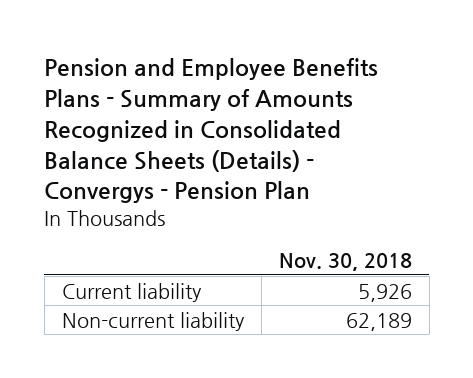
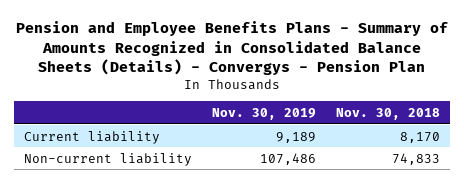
- | Nov. 30, 2018
+ | Nov. 30, 2019 | Nov. 30, 2018
- Current liability | 5,926
- Non-current liability | 62,189
+ Current liability | 9,189 | 8,170
+ Non-current liability | 107,486 | 74,833

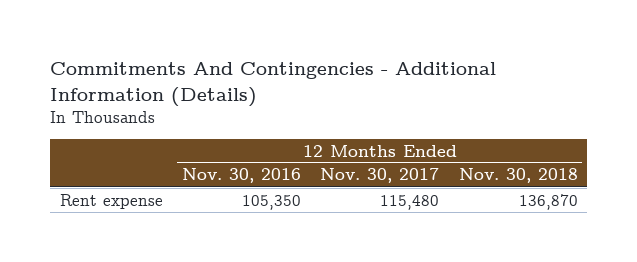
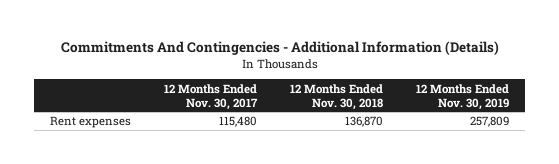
- | 12 Months Ended Nov. 30, 2016 | 12 Months Ended Nov. 30, 2017 | 12 Months Ended Nov. 30, 2018
+ | 12 Months Ended Nov. 30, 2017 | 12 Months Ended Nov. 30, 2018 | 12 Months Ended Nov. 30, 2019
- Rent expense | 105,350 | 115,480 | 136,870
+ Rent expenses | 115,480 | 136,870 | 257,809

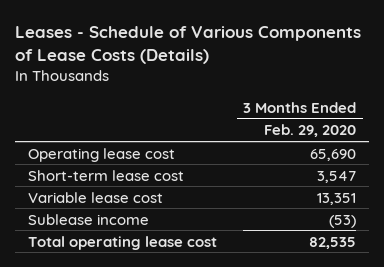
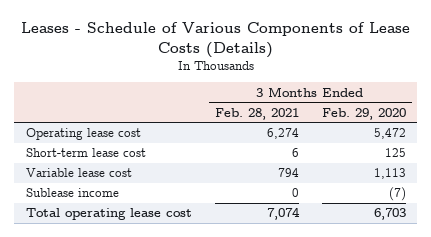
- | 3 Months Ended Feb. 29, 2020
+ | 3 Months Ended Feb. 28, 2021 | 3 Months Ended Feb. 29, 2020
- Operating lease cost | 65,690
- Short-term lease cost | 3,547
- Variable lease cost | 13,351
- Sublease income | (53)
- Total operating lease cost | 82,535
+ Operating lease cost | 6,274 | 5,472
+ Short-term lease cost | 6 | 125
+ Variable lease cost | 794 | 1,113
+ Sublease income | 0 | (7)
+ Total operating lease cost | 7,074 | 6,703

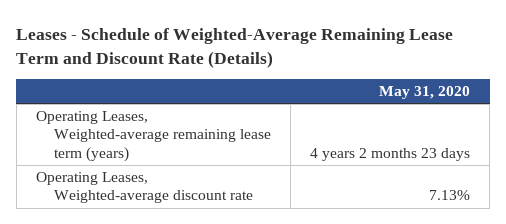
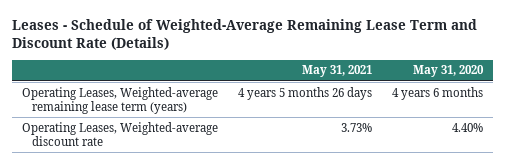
- | May 31, 2020
+ | May 31, 2021 | May 31, 2020
- Operating Leases, Weighted-average remaining lease term (years) | 4 years 2 months 23 days
- Operating Leases, Weighted-average discount rate | 7.13%
+ Operating Leases, Weighted-average remaining lease term (years) | 4 years 5 months 26 days | 4 years 6 months
+ Operating Leases, Weighted-average discount rate | 3.73% | 4.40%

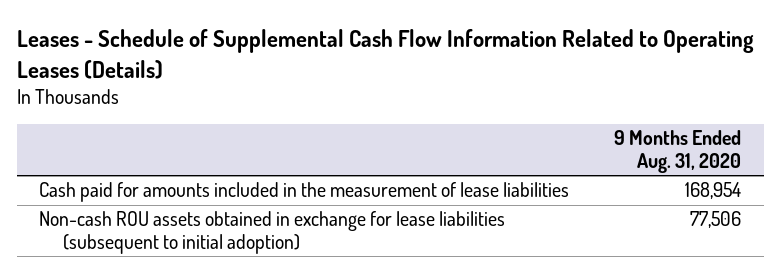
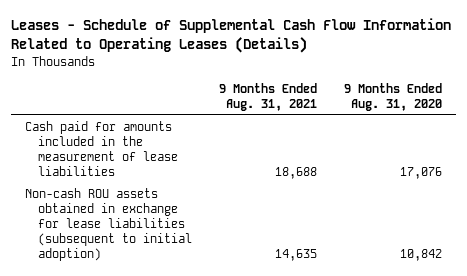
- | 9 Months Ended Aug. 31, 2020
+ | 9 Months Ended Aug. 31, 2021 | 9 Months Ended Aug. 31, 2020
- Cash paid for amounts included in the measurement of lease liabilities | 168,954
- Non-cash ROU assets obtained in exchange for lease liabilities (subsequent to initial adoption) | 77,506
+ Cash paid for amounts included in the measurement of lease liabilities | 18,688 | 17,076
+ Non-cash ROU assets obtained in exchange for lease liabilities (subsequent to initial adoption) | 14,635 | 10,842

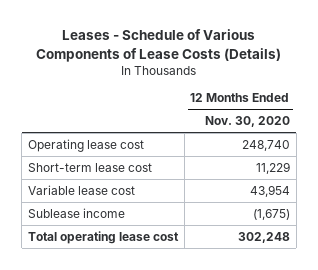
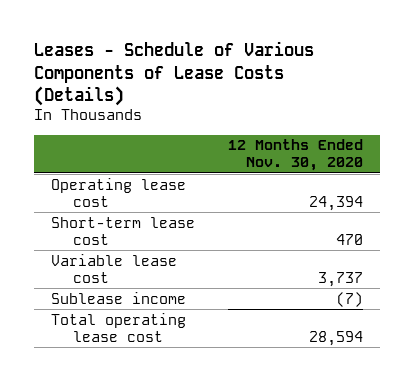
- Operating lease cost | 248,740
- Short-term lease cost | 11,229
- Variable lease cost | 43,954
- Sublease income | (1,675)
- Total operating lease cost | 302,248
+ Operating lease cost | 24,394
+ Short-term lease cost | 470
+ Variable lease cost | 3,737
+ Sublease income | (7)
+ Total operating lease cost | 28,594

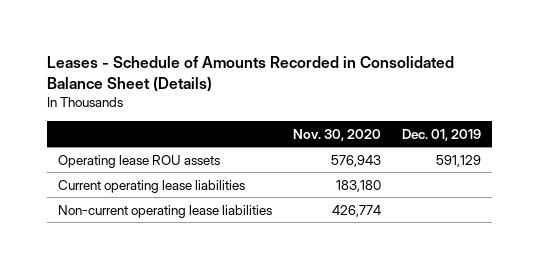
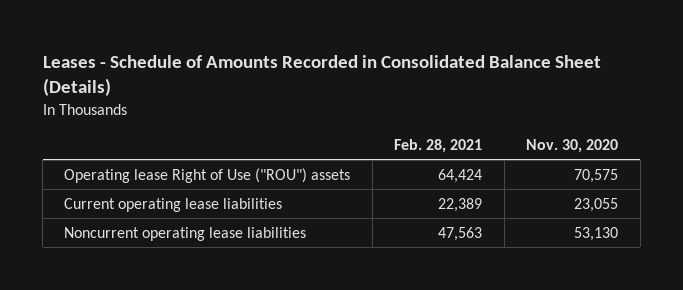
- | Nov. 30, 2020 | Dec. 01, 2019
+ | Feb. 28, 2021 | Nov. 30, 2020
- Operating lease ROU assets | 576,943 | 591,129
- Current operating lease liabilities | 183,180 |
- Non-current operating lease liabilities | 426,774 |
+ Operating lease Right of Use ("ROU") assets | 64,424 | 70,575
+ Current operating lease liabilities | 22,389 | 23,055
+ Noncurrent operating lease liabilities | 47,563 | 53,130

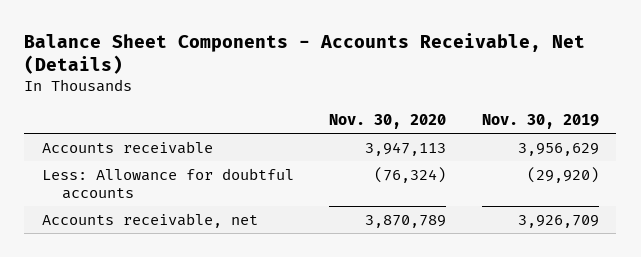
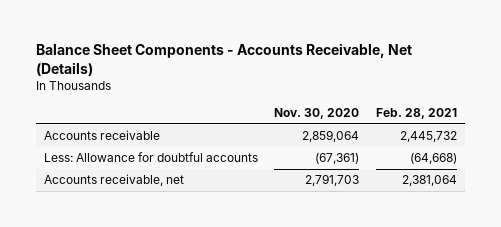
- | Nov. 30, 2020 | Nov. 30, 2019
+ | Nov. 30, 2020 | Feb. 28, 2021
- Accounts receivable | 3,947,113 | 3,956,629
- Less: Allowance for doubtful accounts | (76,324) | (29,920)
- Accounts receivable, net | 3,870,789 | 3,926,709
+ Accounts receivable | 2,859,064 | 2,445,732
+ Less: Allowance for doubtful accounts | (67,361) | (64,668)
+ Accounts receivable, net | 2,791,703 | 2,381,064

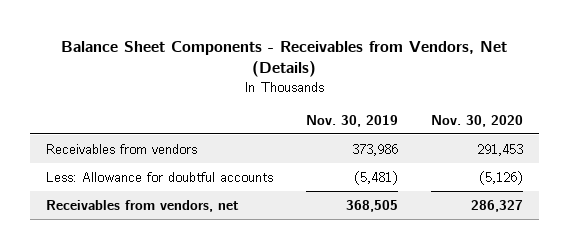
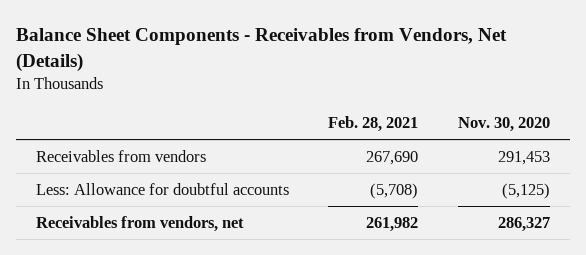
- | Nov. 30, 2019 | Nov. 30, 2020
+ | Feb. 28, 2021 | Nov. 30, 2020
- Less: Allowance for doubtful accounts | (5,481) | (5,126)
+ Less: Allowance for doubtful accounts | (5,708) | (5,125)

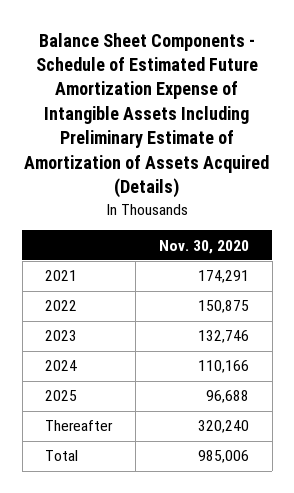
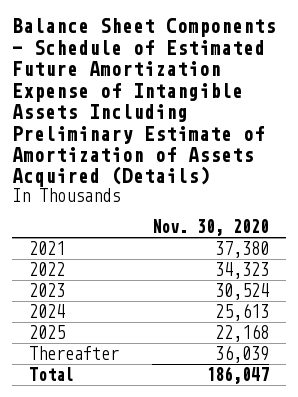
- 2021 | 174,291
- 2022 | 150,875
- 2023 | 132,746
- 2024 | 110,166
- 2025 | 96,688
- Thereafter | 320,240
- Total | 985,006
+ 2021 | 37,380
+ 2022 | 34,323
+ 2023 | 30,524
+ 2024 | 25,613
+ 2025 | 22,168
+ Thereafter | 36,039
+ Total | 186,047

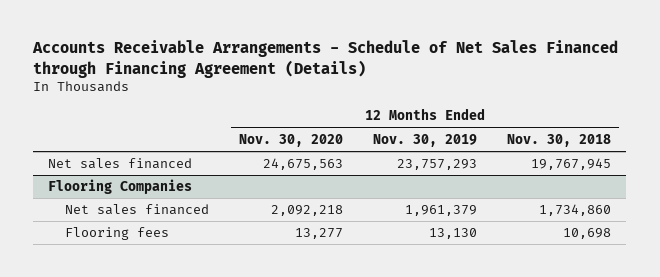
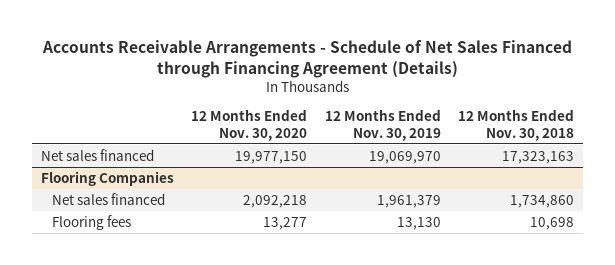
- Net sales financed | 24,675,563 | 23,757,293 | 19,767,945
+ Net sales financed | 19,977,150 | 19,069,970 | 17,323,163

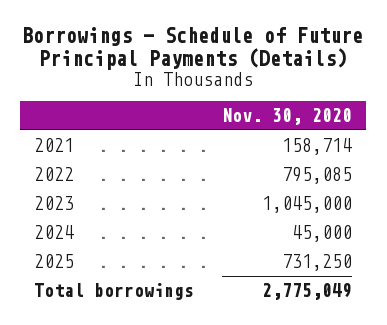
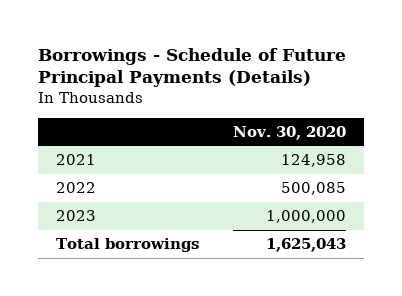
- 2021 | 158,714
- 2022 | 795,085
- 2023 | 1,045,000
- 2024 | 45,000
- 2025 | 731,250
- Total borrowings | 2,775,049
+ 2021 | 124,958
+ 2022 | 500,085
+ 2023 | 1,000,000
+ Total borrowings | 1,625,043

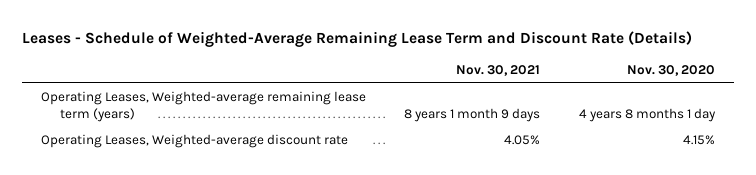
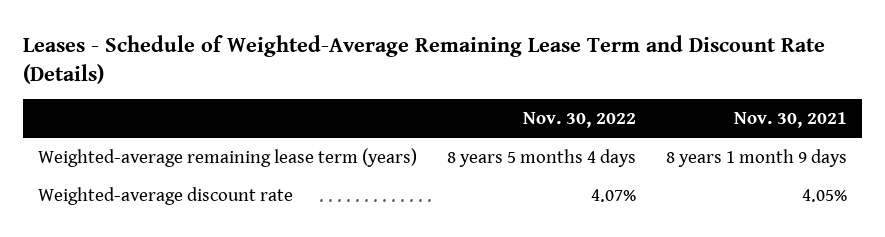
- | Nov. 30, 2021 | Nov. 30, 2020
+ | Nov. 30, 2022 | Nov. 30, 2021
- Operating Leases, Weighted-average remaining lease term (years) | 8 years 1 month 9 days | 4 years 8 months 1 day
- Operating Leases, Weighted-average discount rate | 4.05% | 4.15%
+ Weighted-average remaining lease term (years) | 8 years 5 months 4 days | 8 years 1 month 9 days
+ Weighted-average discount rate | 4.07% | 4.05%

